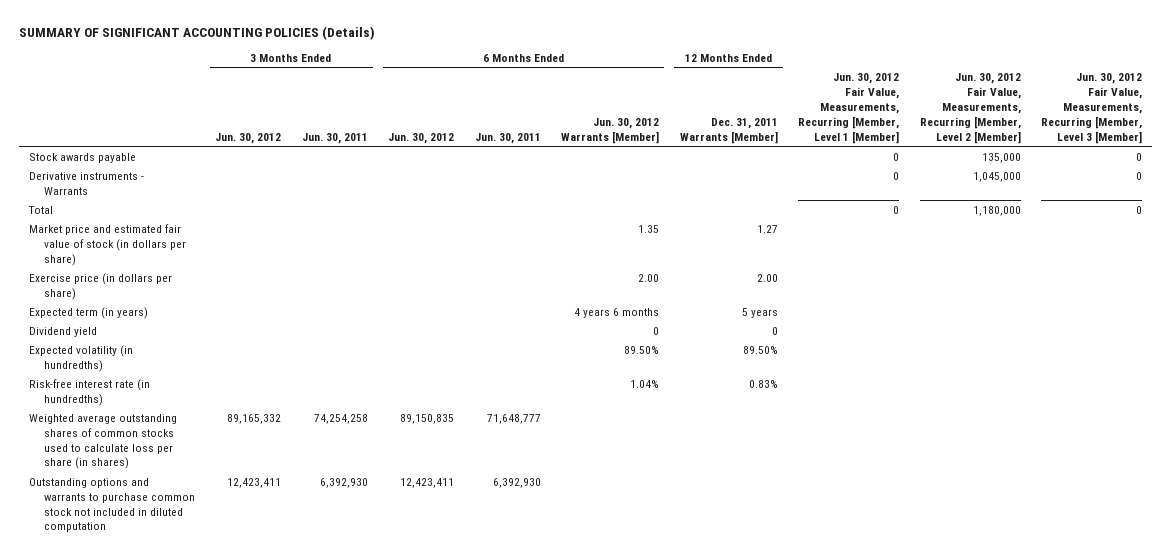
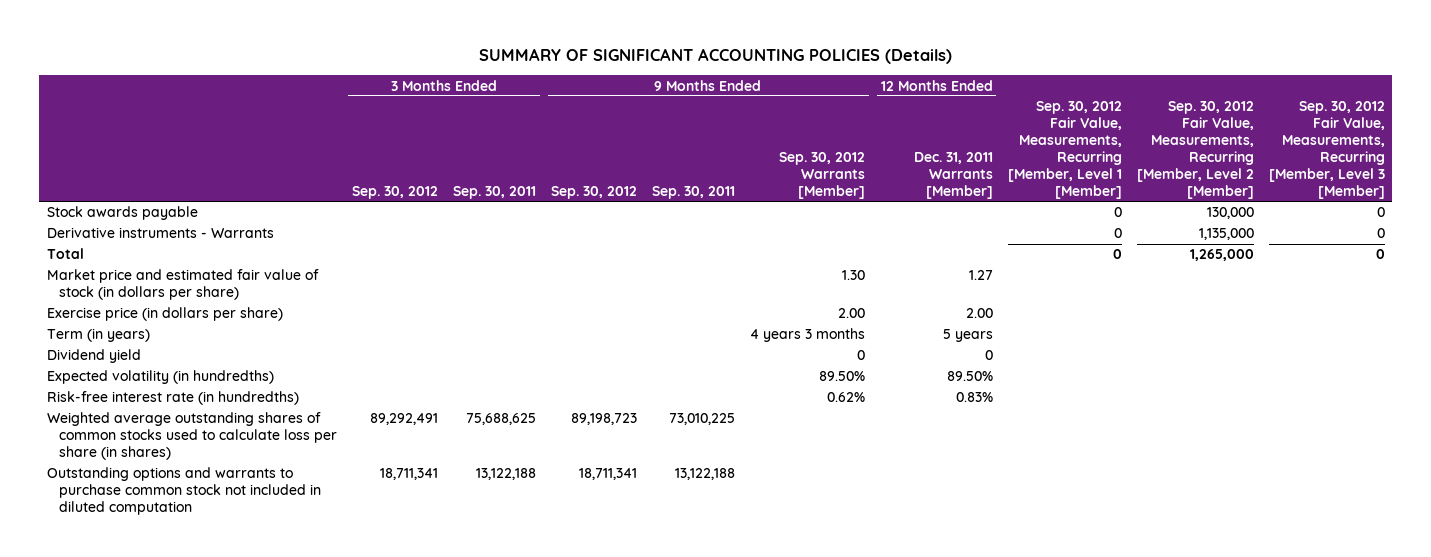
- | 3 Months Ended Jun. 30, 2012 | 3 Months Ended Jun. 30, 2011 | 6 Months Ended Jun. 30, 2012 | 6 Months Ended Jun. 30, 2011 | 6 Months Ended Jun. 30, 2012 Warrants [Member] | 12 Months Ended Dec. 31, 2011 Warrants [Member] | Jun. 30, 2012 Fair Value, Measurements, Recurring [Member, Level 1 [Member] | Jun. 30, 2012 Fair Value, Measurements, Recurring [Member, Level 2 [Member] | Jun. 30, 2012 Fair Value, Measurements, Recurring [Member, Level 3 [Member]
+ | 3 Months Ended Sep. 30, 2012 | 3 Months Ended Sep. 30, 2011 | 9 Months Ended Sep. 30, 2012 | 9 Months Ended Sep. 30, 2011 | 9 Months Ended Sep. 30, 2012 Warrants [Member] | 12 Months Ended Dec. 31, 2011 Warrants [Member] | Sep. 30, 2012 Fair Value, Measurements, Recurring [Member, Level 1 [Member] | Sep. 30, 2012 Fair Value, Measurements, Recurring [Member, Level 2 [Member] | Sep. 30, 2012 Fair Value, Measurements, Recurring [Member, Level 3 [Member]
- Expected term (in years) | | | | | 4 years 6 months | 5 years | | |
+ Term (in years) | | | | | 4 years 3 months | 5 years | | |

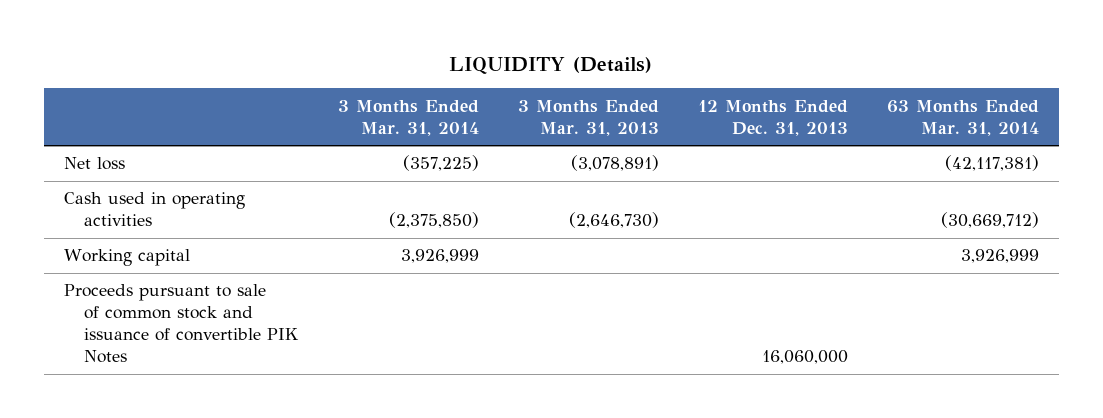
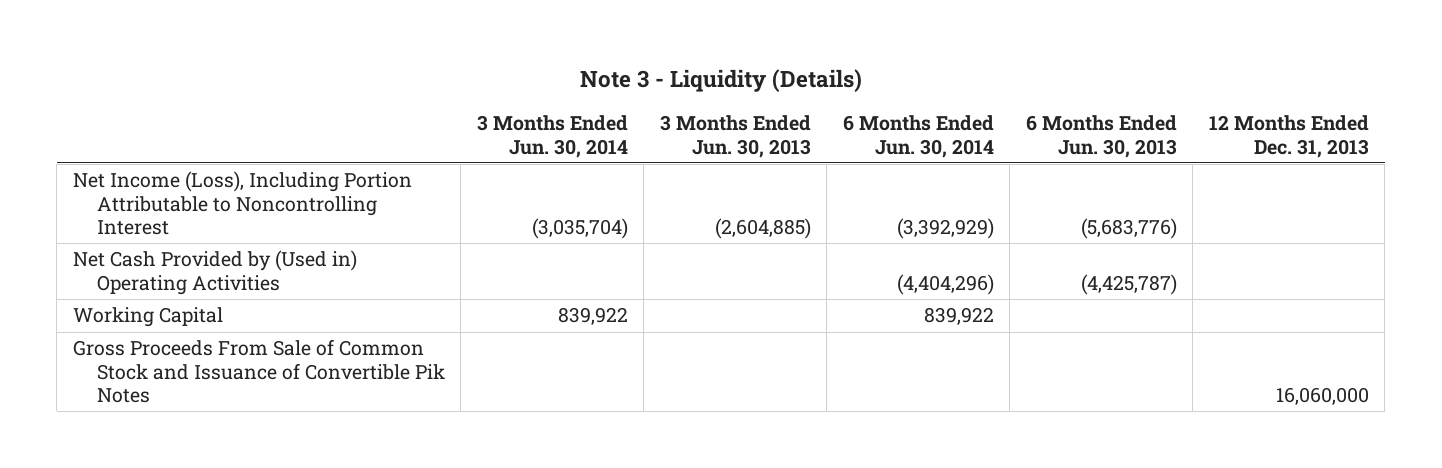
- LIQUIDITY (Details)
+ Note 3 - Liquidity (Details)
- | 3 Months Ended Mar. 31, 2014 | 3 Months Ended Mar. 31, 2013 | 12 Months Ended Dec. 31, 2013 | 63 Months Ended Mar. 31, 2014
+ | 3 Months Ended Jun. 30, 2014 | 3 Months Ended Jun. 30, 2013 | 6 Months Ended Jun. 30, 2014 | 6 Months Ended Jun. 30, 2013 | 12 Months Ended Dec. 31, 2013
- Net loss | (357,225) | (3,078,891) | | (42,117,381)
- Cash used in operating activities | (2,375,850) | (2,646,730) | | (30,669,712)
- Working capital | 3,926,999 | | | 3,926,999
- Proceeds pursuant to sale of common stock and issuance of convertible PIK Notes | | | 16,060,000 |
+ Net Income (Loss), Including Portion Attributable to Noncontrolling Interest | (3,035,704) | (2,604,885) | (3,392,929) | (5,683,776) |
+ Net Cash Provided by (Used in) Operating Activities | | | (4,404,296) | (4,425,787) |
+ Working Capital | 839,922 | | 839,922 | |
+ Gross Proceeds From Sale of Common Stock and Issuance of Convertible Pik Notes | | | | | 16,060,000

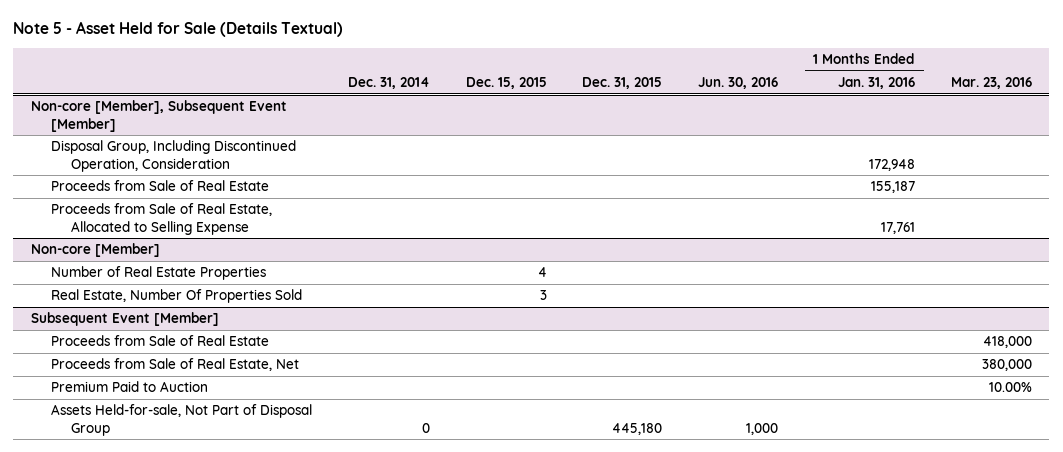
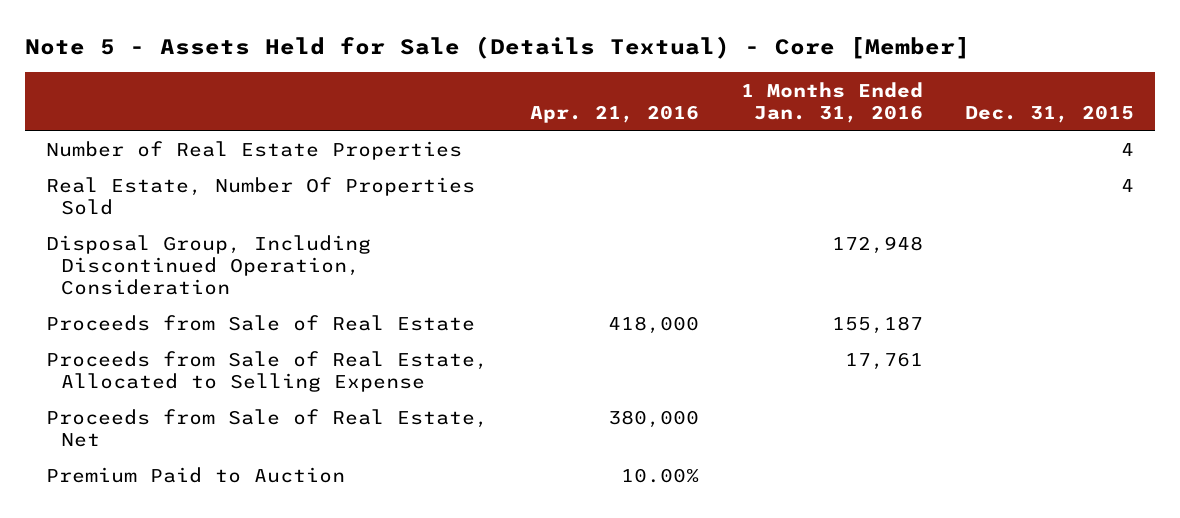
- Note 5 - Asset Held for Sale (Details Textual)
+ Note 5 - Assets Held for Sale (Details Textual) - Core [Member]
- | Dec. 31, 2014 | Dec. 15, 2015 | Dec. 31, 2015 | Jun. 30, 2016 | 1 Months Ended Jan. 31, 2016 | Mar. 23, 2016
+ | Apr. 21, 2016 | 1 Months Ended Jan. 31, 2016 | Dec. 31, 2015
- Non-core [Member], Subsequent Event [Member]
+ Number of Real Estate Properties | | | 4
+ Real Estate, Number Of Properties Sold | | | 4
- Non-core [Member]
- Number of Real Estate Properties | | 4 | | | |
- Real Estate, Number Of Properties Sold | | 3 | | | |
- Subsequent Event [Member]
- Proceeds from Sale of Real Estate | | | | | | 418,000
- Proceeds from Sale of Real Estate, Net | | | | | | 380,000
- Premium Paid to Auction | | | | | | 10.00%
- Assets Held-for-sale, Not Part of Disposal Group | 0 | | 445,180 | 1,000 | |
+ Proceeds from Sale of Real Estate, Net | 380,000 | |
+ Premium Paid to Auction | 10.00% | |

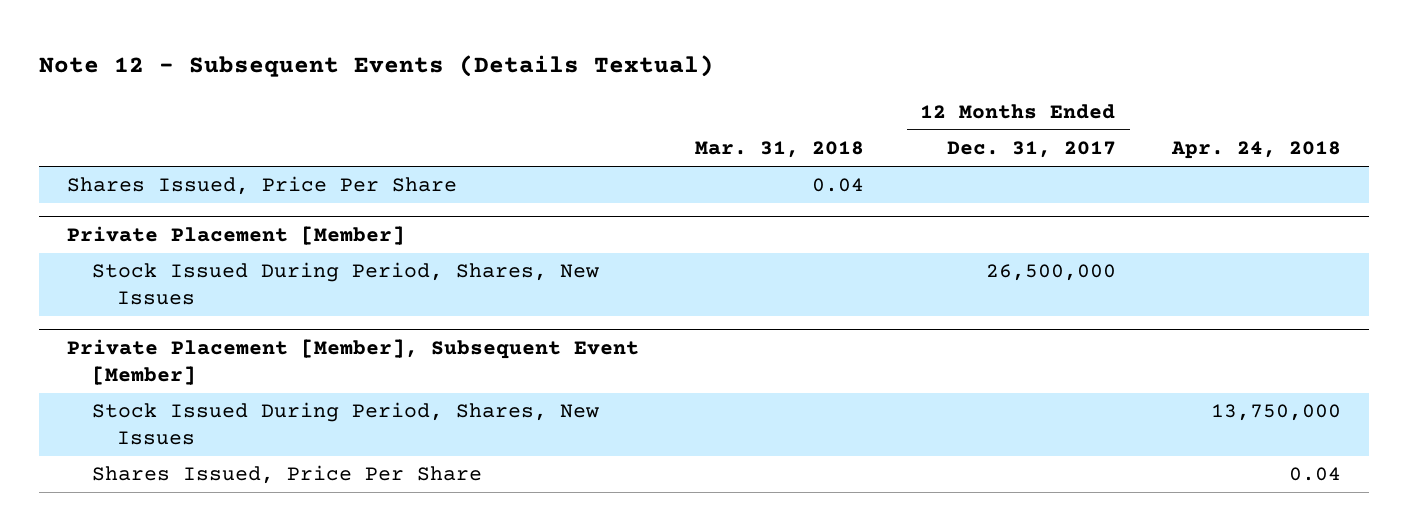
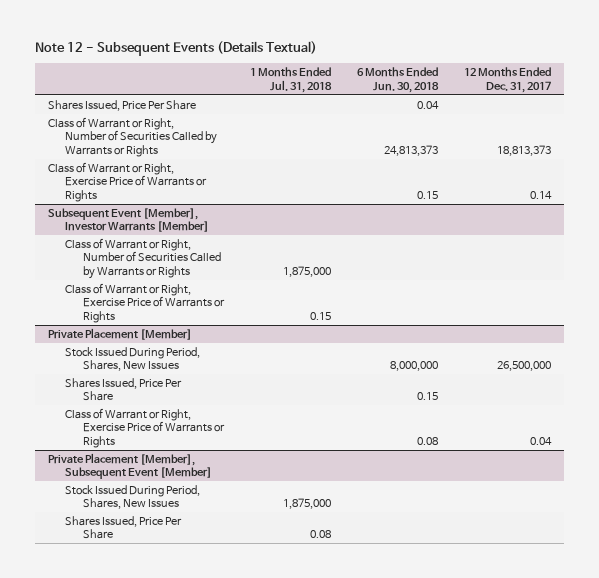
- | Mar. 31, 2018 | 12 Months Ended Dec. 31, 2017 | Apr. 24, 2018
+ | 1 Months Ended Jul. 31, 2018 | 6 Months Ended Jun. 30, 2018 | 12 Months Ended Dec. 31, 2017
+ Class of Warrant or Right, Number of Securities Called by Warrants or Rights | | 24,813,373 | 18,813,373
+ Class of Warrant or Right, Exercise Price of Warrants or Rights | | 0.15 | 0.14
+ Subsequent Event [Member], Investor Warrants [Member]
+ Class of Warrant or Right, Number of Securities Called by Warrants or Rights | 1,875,000 | |
+ Class of Warrant or Right, Exercise Price of Warrants or Rights | 0.15 | |
@ Private Placement [Member]
+ Shares Issued, Price Per Share | | 0.15 |
+ Class of Warrant or Right, Exercise Price of Warrants or Rights | | 0.08 | 0.04

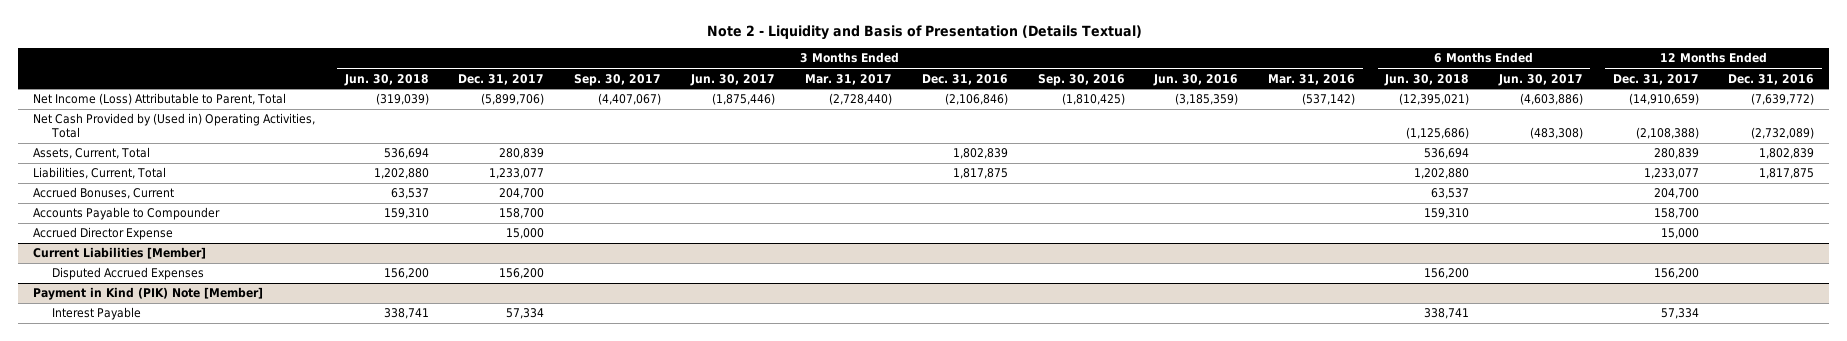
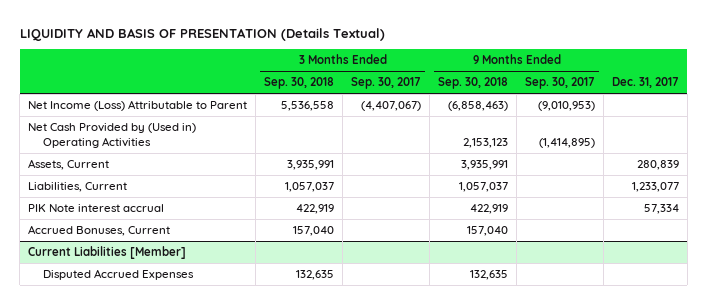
- Note 2 - Liquidity and Basis of Presentation (Details Textual)
+ LIQUIDITY AND BASIS OF PRESENTATION (Details Textual)
- | 3 Months Ended Jun. 30, 2018 | 3 Months Ended Dec. 31, 2017 | 3 Months Ended Sep. 30, 2017 | 3 Months Ended Jun. 30, 2017 | 3 Months Ended Mar. 31, 2017 | 3 Months Ended Dec. 31, 2016 | 3 Months Ended Sep. 30, 2016 | 3 Months Ended Jun. 30, 2016 | 3 Months Ended Mar. 31, 2016 | 6 Months Ended Jun. 30, 2018 | 6 Months Ended Jun. 30, 2017 | 12 Months Ended Dec. 31, 2017 | 12 Months Ended Dec. 31, 2016
+ | 3 Months Ended Sep. 30, 2018 | 3 Months Ended Sep. 30, 2017 | 9 Months Ended Sep. 30, 2018 | 9 Months Ended Sep. 30, 2017 | Dec. 31, 2017
- Net Income (Loss) Attributable to Parent, Total | (319,039) | (5,899,706) | (4,407,067) | (1,875,446) | (2,728,440) | (2,106,846) | (1,810,425) | (3,185,359) | (537,142) | (12,395,021) | (4,603,886) | (14,910,659) | (7,639,772)
- Net Cash Provided by (Used in) Operating Activities, Total | | | | | | | | | | (1,125,686) | (483,308) | (2,108,388) | (2,732,089)
- Assets, Current, Total | 536,694 | 280,839 | | | | 1,802,839 | | | | 536,694 | | 280,839 | 1,802,839
- Liabilities, Current, Total | 1,202,880 | 1,233,077 | | | | 1,817,875 | | | | 1,202,880 | | 1,233,077 | 1,817,875
+ Net Income (Loss) Attributable to Parent | 5,536,558 | (4,407,067) | (6,858,463) | (9,010,953) |
+ Net Cash Provided by (Used in) Operating Activities | | | 2,153,123 | (1,414,895) |
+ Assets, Current | 3,935,991 | | 3,935,991 | | 280,839
+ Liabilities, Current | 1,057,037 | | 1,057,037 | | 1,233,077
+ PIK Note interest accrual | 422,919 | | 422,919 | | 57,334
- Accounts Payable to Compounder | 159,310 | 158,700 | | | | | | | | 159,310 | | 158,700 |
- Accrued Director Expense | | 15,000 | | | | | | | | | | 15,000 |
- Payment in Kind (PIK) Note [Member]
- Interest Payable | 338,741 | 57,334 | | | | | | | | 338,741 | | 57,334 |

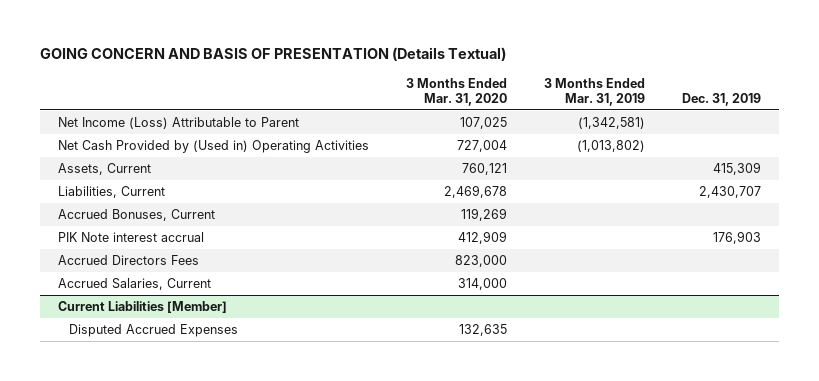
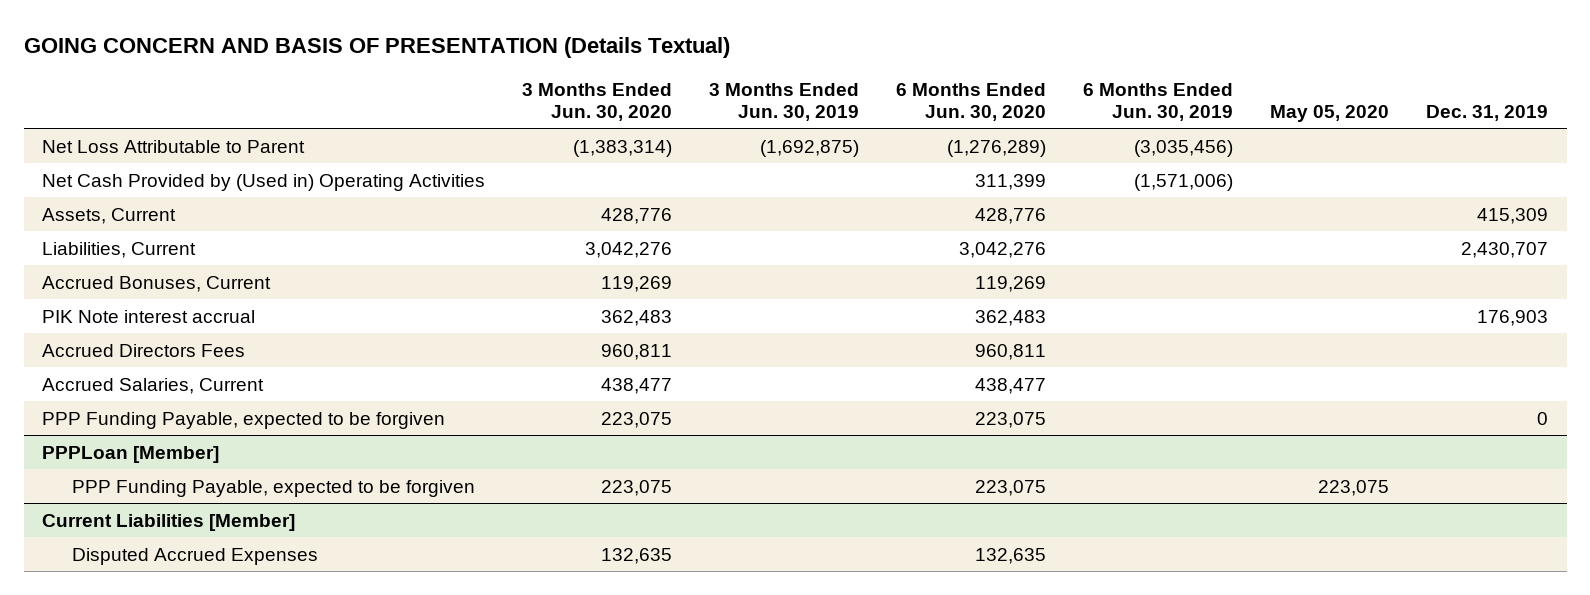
- | 3 Months Ended Mar. 31, 2020 | 3 Months Ended Mar. 31, 2019 | Dec. 31, 2019
+ | 3 Months Ended Jun. 30, 2020 | 3 Months Ended Jun. 30, 2019 | 6 Months Ended Jun. 30, 2020 | 6 Months Ended Jun. 30, 2019 | May 05, 2020 | Dec. 31, 2019
- Net Income (Loss) Attributable to Parent | 107,025 | (1,342,581) |
+ Net Loss Attributable to Parent | (1,383,314) | (1,692,875) | (1,276,289) | (3,035,456) | |
+ PPP Funding Payable, expected to be forgiven | 223,075 | | 223,075 | | | 0
+ PPPLoan [Member]
+ PPP Funding Payable, expected to be forgiven | 223,075 | | 223,075 | | 223,075 |

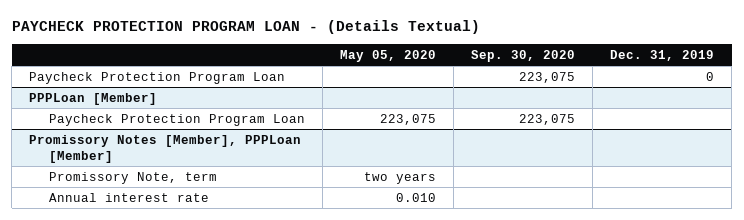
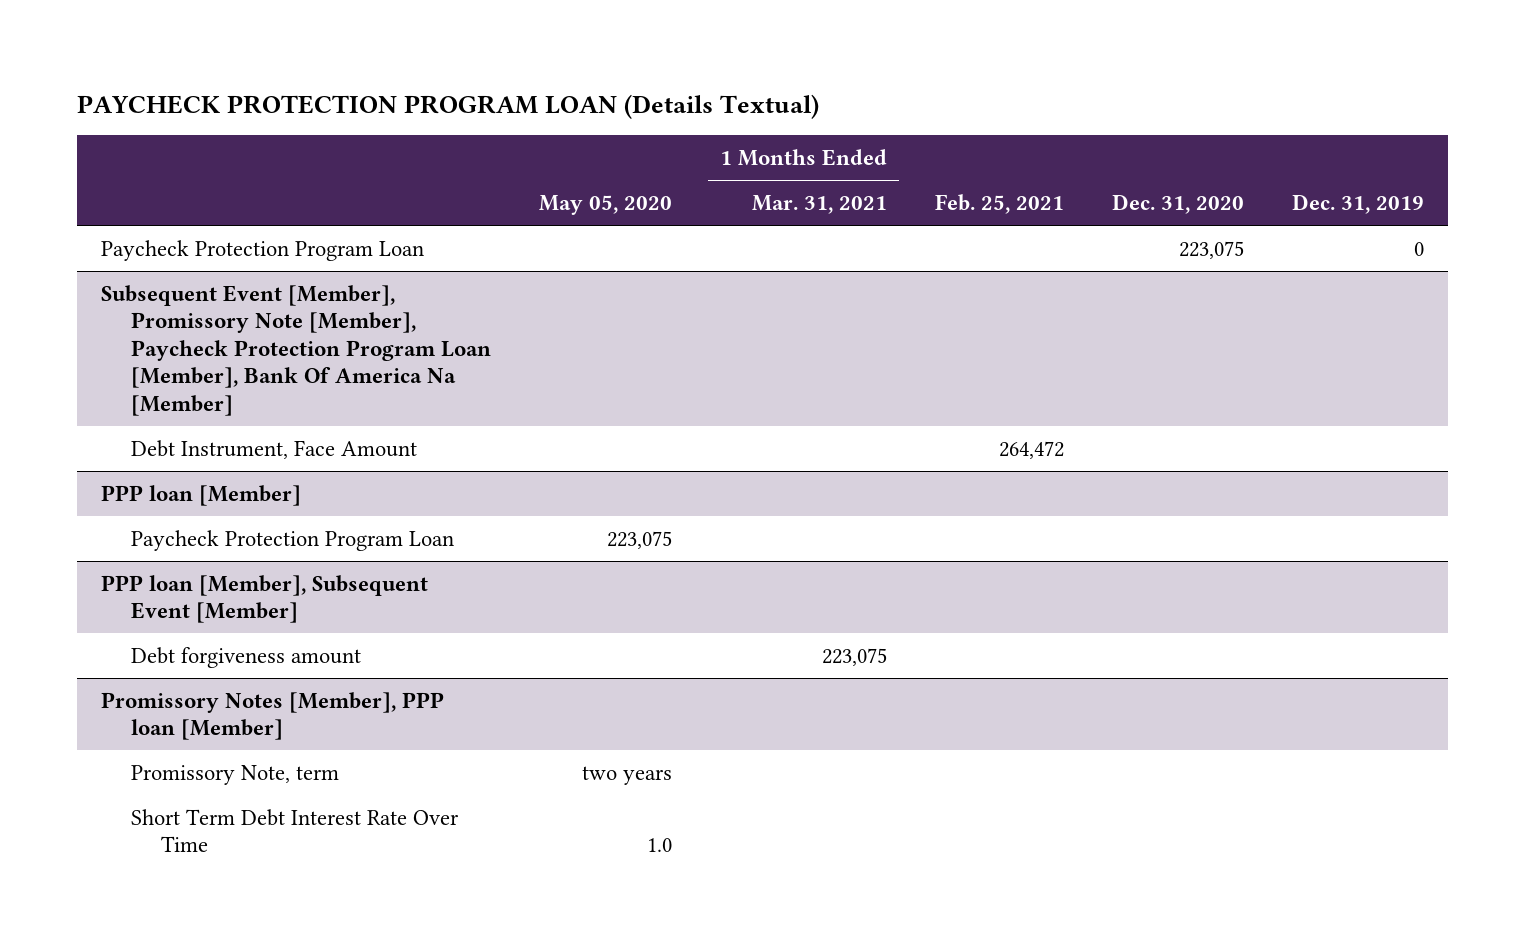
- PAYCHECK PROTECTION PROGRAM LOAN - (Details Textual)
+ PAYCHECK PROTECTION PROGRAM LOAN (Details Textual)
- | May 05, 2020 | Sep. 30, 2020 | Dec. 31, 2019
+ | May 05, 2020 | 1 Months Ended Mar. 31, 2021 | Feb. 25, 2021 | Dec. 31, 2020 | Dec. 31, 2019
- PPPLoan [Member]
+ Subsequent Event [Member], Promissory Note [Member], Paycheck Protection Program Loan [Member], Bank Of America Na [Member]
+ Debt Instrument, Face Amount | | | 264,472 | |
+ PPP loan [Member]
- Promissory Notes [Member], PPPLoan [Member]
- Promissory Note, term | two years | |
- Annual interest rate | 0.010 | |
+ PPP loan [Member], Subsequent Event [Member]
+ Debt forgiveness amount | | 223,075 | | |
+ Promissory Notes [Member], PPP loan [Member]
+ Promissory Note, term | two years | | | |
+ Short Term Debt Interest Rate Over Time | 1.0 | | | |

